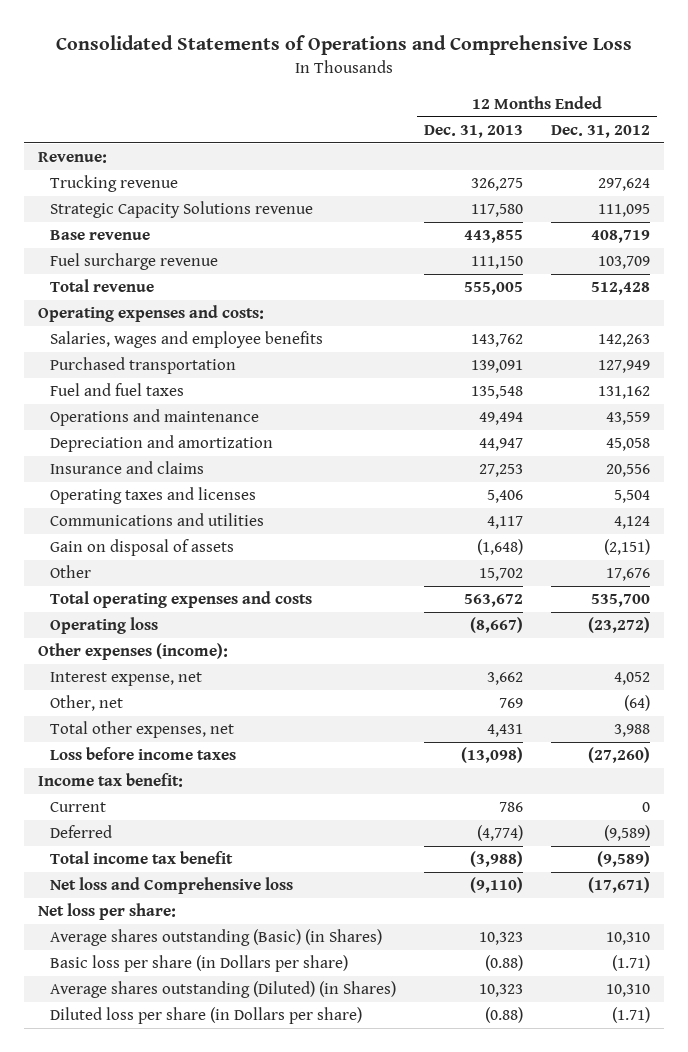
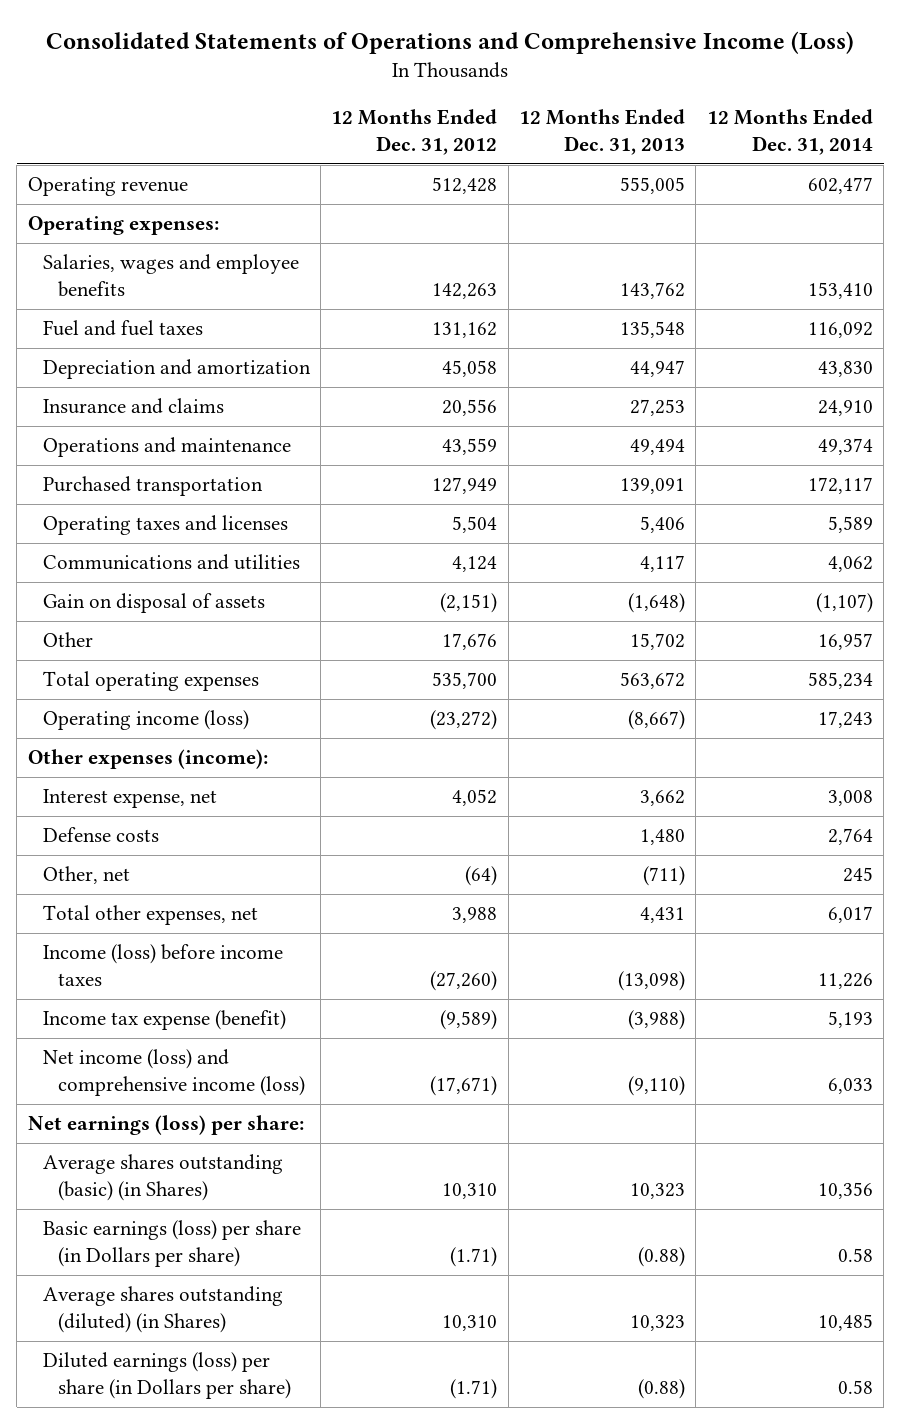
- Consolidated Statements of Operations and Comprehensive Loss
+ Consolidated Statements of Operations and Comprehensive Income (Loss)
- | 12 Months Ended Dec. 31, 2013 | 12 Months Ended Dec. 31, 2012
+ | 12 Months Ended Dec. 31, 2012 | 12 Months Ended Dec. 31, 2013 | 12 Months Ended Dec. 31, 2014
- Revenue:
- Trucking revenue | 326,275 | 297,624
- Strategic Capacity Solutions revenue | 117,580 | 111,095
- Base revenue | 443,855 | 408,719
- Fuel surcharge revenue | 111,150 | 103,709
- Total revenue | 555,005 | 512,428
- Operating expenses and costs:
+ Operating revenue | 512,428 | 555,005 | 602,477
+ Operating expenses:
moved down: Operations and maintenance | 43,559 | 49,494 | 49,374
moved down: Purchased transportation | 127,949 | 139,091 | 172,117
- Total operating expenses and costs | 563,672 | 535,700
- Operating loss | (8,667) | (23,272)
+ Total operating expenses | 535,700 | 563,672 | 585,234
+ Operating income (loss) | (23,272) | (8,667) | 17,243
- Other, net | 769 | (64)
+ Defense costs | | 1,480 | 2,764
+ Other, net | (64) | (711) | 245
- Loss before income taxes | (13,098) | (27,260)
- Income tax benefit:
- Current | 786 | 0
- Deferred | (4,774) | (9,589)
- Total income tax benefit | (3,988) | (9,589)
- Net loss and Comprehensive loss | (9,110) | (17,671)
- Net loss per share:
- Average shares outstanding (Basic) (in Shares) | 10,323 | 10,310
- Basic loss per share (in Dollars per share) | (0.88) | (1.71)
- Average shares outstanding (Diluted) (in Shares) | 10,323 | 10,310
- Diluted loss per share (in Dollars per share) | (0.88) | (1.71)
+ Income (loss) before income taxes | (27,260) | (13,098) | 11,226
+ Income tax expense (benefit) | (9,589) | (3,988) | 5,193
+ Net income (loss) and comprehensive income (loss) | (17,671) | (9,110) | 6,033
+ Net earnings (loss) per share:
+ Average shares outstanding (basic) (in Shares) | 10,310 | 10,323 | 10,356
+ Basic earnings (loss) per share (in Dollars per share) | (1.71) | (0.88) | 0.58
+ Average shares outstanding (diluted) (in Shares) | 10,310 | 10,323 | 10,485
+ Diluted earnings (loss) per share (in Dollars per share) | (1.71) | (0.88) | 0.58

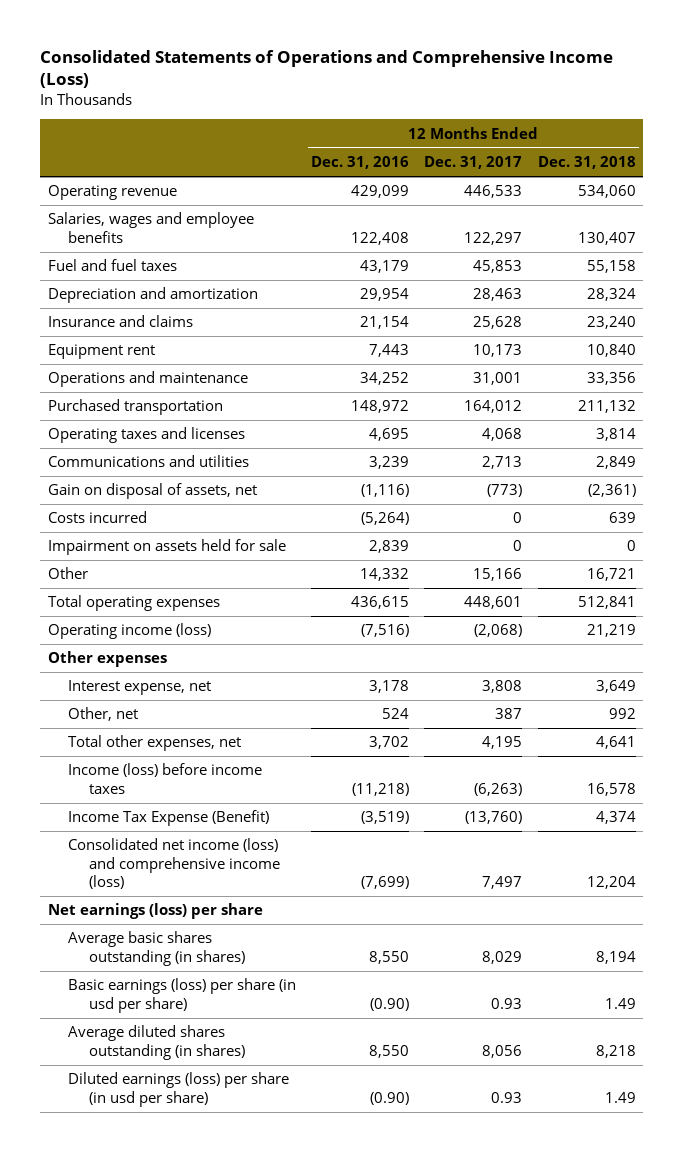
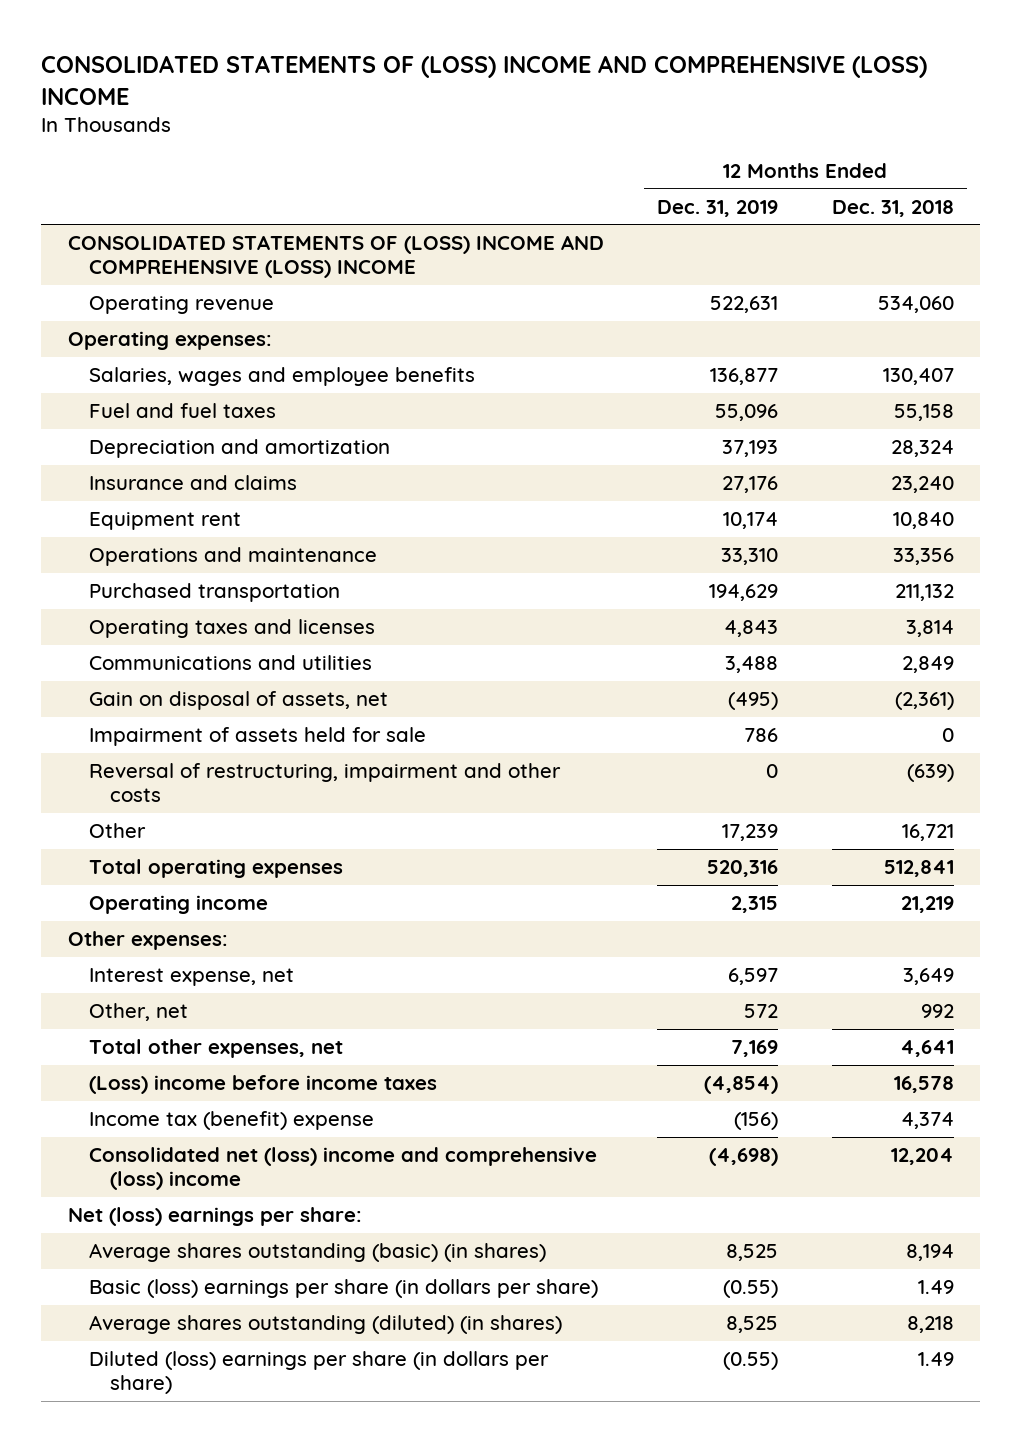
- Consolidated Statements of Operations and Comprehensive Income (Loss)
+ CONSOLIDATED STATEMENTS OF (LOSS) INCOME AND COMPREHENSIVE (LOSS) INCOME
- | 12 Months Ended Dec. 31, 2016 | 12 Months Ended Dec. 31, 2017 | 12 Months Ended Dec. 31, 2018
+ | 12 Months Ended Dec. 31, 2019 | 12 Months Ended Dec. 31, 2018
+ CONSOLIDATED STATEMENTS OF (LOSS) INCOME AND COMPREHENSIVE (LOSS) INCOME
+ Operating expenses:
- Costs incurred | (5,264) | 0 | 639
- Impairment on assets held for sale | 2,839 | 0 | 0
+ Impairment of assets held for sale | 786 | 0
+ Reversal of restructuring, impairment and other costs | 0 | (639)
- Operating income (loss) | (7,516) | (2,068) | 21,219
- Other expenses
+ Operating income | 2,315 | 21,219
+ Other expenses:
- Income (loss) before income taxes | (11,218) | (6,263) | 16,578
- Income Tax Expense (Benefit) | (3,519) | (13,760) | 4,374
- Consolidated net income (loss) and comprehensive income (loss) | (7,699) | 7,497 | 12,204
- Net earnings (loss) per share
- Average basic shares outstanding (in shares) | 8,550 | 8,029 | 8,194
- Basic earnings (loss) per share (in usd per share) | (0.90) | 0.93 | 1.49
- Average diluted shares outstanding (in shares) | 8,550 | 8,056 | 8,218
- Diluted earnings (loss) per share (in usd per share) | (0.90) | 0.93 | 1.49
+ (Loss) income before income taxes | (4,854) | 16,578
+ Income tax (benefit) expense | (156) | 4,374
+ Consolidated net (loss) income and comprehensive (loss) income | (4,698) | 12,204
+ Net (loss) earnings per share:
+ Average shares outstanding (basic) (in shares) | 8,525 | 8,194
+ Basic (loss) earnings per share (in dollars per share) | (0.55) | 1.49
+ Average shares outstanding (diluted) (in shares) | 8,525 | 8,218
+ Diluted (loss) earnings per share (in dollars per share) | (0.55) | 1.49

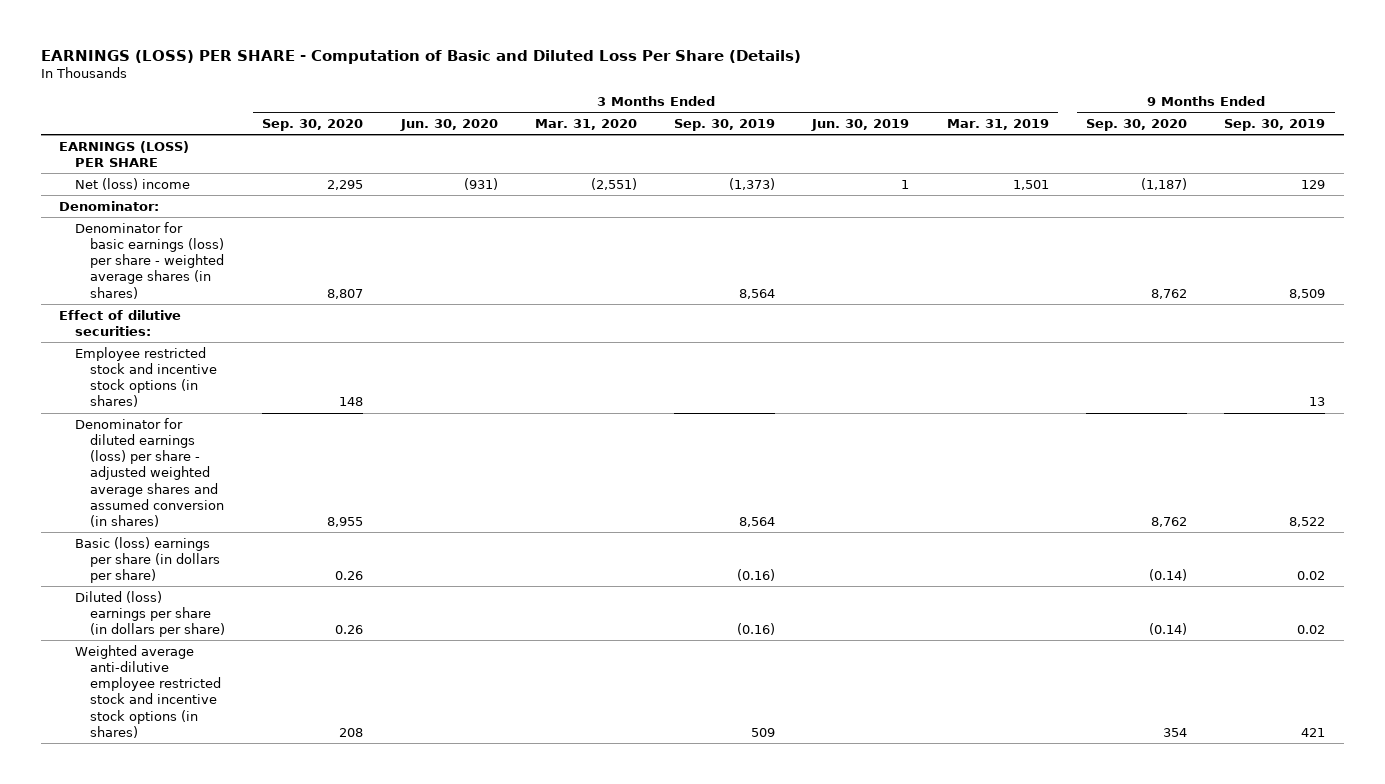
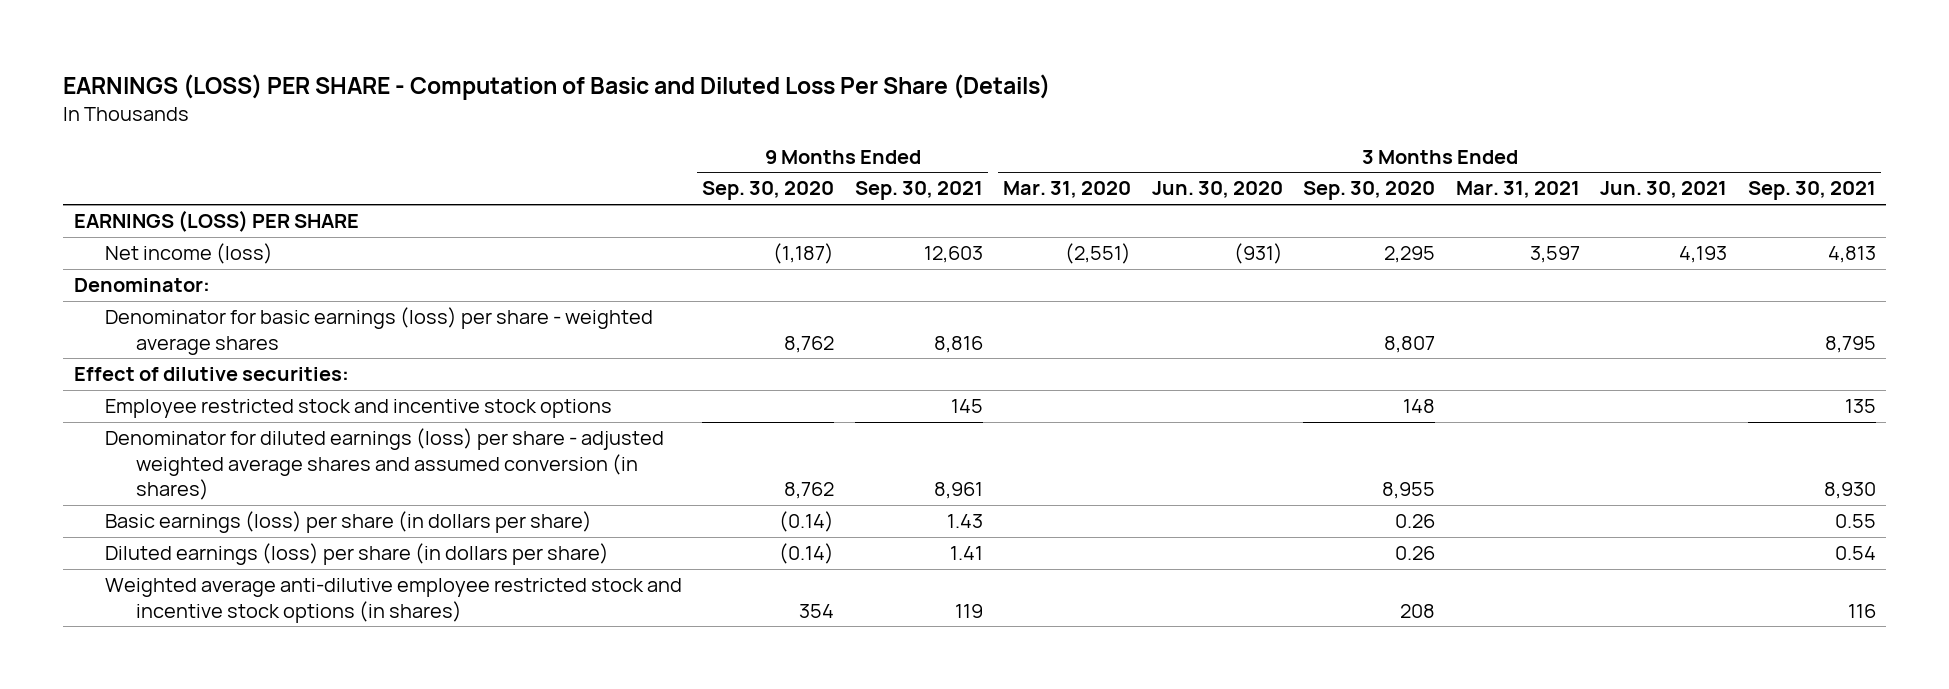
- | 3 Months Ended Sep. 30, 2020 | 3 Months Ended Jun. 30, 2020 | 3 Months Ended Mar. 31, 2020 | 3 Months Ended Sep. 30, 2019 | 3 Months Ended Jun. 30, 2019 | 3 Months Ended Mar. 31, 2019 | 9 Months Ended Sep. 30, 2020 | 9 Months Ended Sep. 30, 2019
+ | 9 Months Ended Sep. 30, 2020 | 9 Months Ended Sep. 30, 2021 | 3 Months Ended Mar. 31, 2020 | 3 Months Ended Jun. 30, 2020 | 3 Months Ended Sep. 30, 2020 | 3 Months Ended Mar. 31, 2021 | 3 Months Ended Jun. 30, 2021 | 3 Months Ended Sep. 30, 2021
- Net (loss) income | 2,295 | (931) | (2,551) | (1,373) | 1 | 1,501 | (1,187) | 129
+ Net income (loss) | (1,187) | 12,603 | (2,551) | (931) | 2,295 | 3,597 | 4,193 | 4,813
- Denominator for basic earnings (loss) per share - weighted average shares (in shares) | 8,807 | | | 8,564 | | | 8,762 | 8,509
+ Denominator for basic earnings (loss) per share - weighted average shares | 8,762 | 8,816 | | | 8,807 | | | 8,795
- Employee restricted stock and incentive stock options (in shares) | 148 | | | | | | | 13
+ Employee restricted stock and incentive stock options | | 145 | | | 148 | | | 135
- Basic (loss) earnings per share (in dollars per share) | 0.26 | | | (0.16) | | | (0.14) | 0.02
- Diluted (loss) earnings per share (in dollars per share) | 0.26 | | | (0.16) | | | (0.14) | 0.02
+ Basic earnings (loss) per share (in dollars per share) | (0.14) | 1.43 | | | 0.26 | | | 0.55
+ Diluted earnings (loss) per share (in dollars per share) | (0.14) | 1.41 | | | 0.26 | | | 0.54

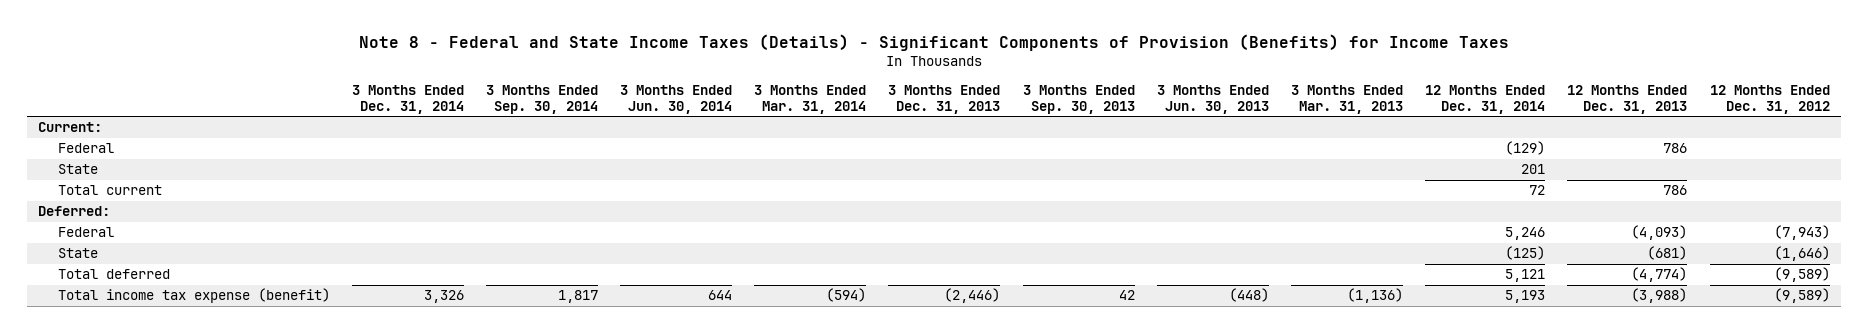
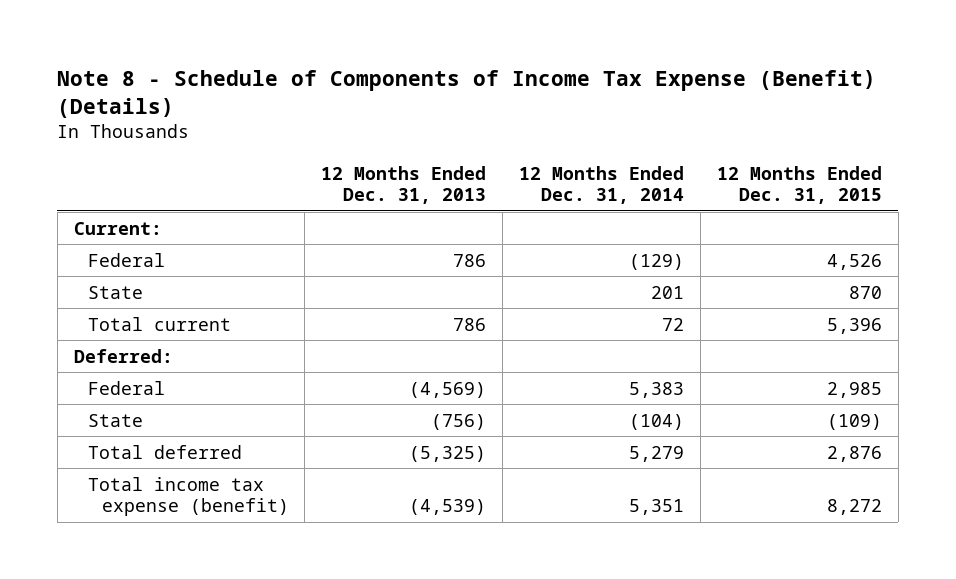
- Note 8 - Federal and State Income Taxes (Details) - Significant Components of Provision (Benefits) for Income Taxes
+ Note 8 - Schedule of Components of Income Tax Expense (Benefit) (Details)
- | 3 Months Ended Dec. 31, 2014 | 3 Months Ended Sep. 30, 2014 | 3 Months Ended Jun. 30, 2014 | 3 Months Ended Mar. 31, 2014 | 3 Months Ended Dec. 31, 2013 | 3 Months Ended Sep. 30, 2013 | 3 Months Ended Jun. 30, 2013 | 3 Months Ended Mar. 31, 2013 | 12 Months Ended Dec. 31, 2014 | 12 Months Ended Dec. 31, 2013 | 12 Months Ended Dec. 31, 2012
+ | 12 Months Ended Dec. 31, 2013 | 12 Months Ended Dec. 31, 2014 | 12 Months Ended Dec. 31, 2015
- Federal | | | | | | | | | 5,246 | (4,093) | (7,943)
- State | | | | | | | | | (125) | (681) | (1,646)
- Total deferred | | | | | | | | | 5,121 | (4,774) | (9,589)
- Total income tax expense (benefit) | 3,326 | 1,817 | 644 | (594) | (2,446) | 42 | (448) | (1,136) | 5,193 | (3,988) | (9,589)
+ Federal | (4,569) | 5,383 | 2,985
+ State | (756) | (104) | (109)
+ Total deferred | (5,325) | 5,279 | 2,876
+ Total income tax expense (benefit) | (4,539) | 5,351 | 8,272

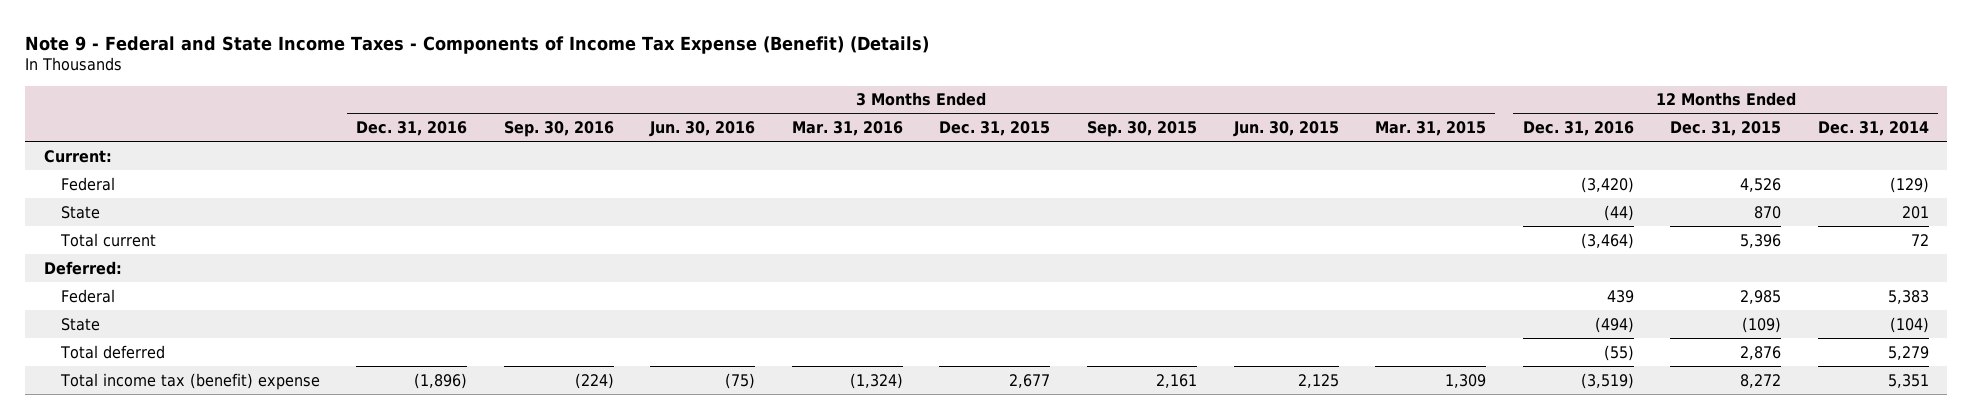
- Note 8 - Schedule of Components of Income Tax Expense (Benefit) (Details)
+ Note 9 - Federal and State Income Taxes - Components of Income Tax Expense (Benefit) (Details)
- | 12 Months Ended Dec. 31, 2013 | 12 Months Ended Dec. 31, 2014 | 12 Months Ended Dec. 31, 2015
+ | 3 Months Ended Dec. 31, 2016 | 3 Months Ended Sep. 30, 2016 | 3 Months Ended Jun. 30, 2016 | 3 Months Ended Mar. 31, 2016 | 3 Months Ended Dec. 31, 2015 | 3 Months Ended Sep. 30, 2015 | 3 Months Ended Jun. 30, 2015 | 3 Months Ended Mar. 31, 2015 | 12 Months Ended Dec. 31, 2016 | 12 Months Ended Dec. 31, 2015 | 12 Months Ended Dec. 31, 2014
- Total income tax expense (benefit) | (4,539) | 5,351 | 8,272
+ Total income tax (benefit) expense | (1,896) | (224) | (75) | (1,324) | 2,677 | 2,161 | 2,125 | 1,309 | (3,519) | 8,272 | 5,351

